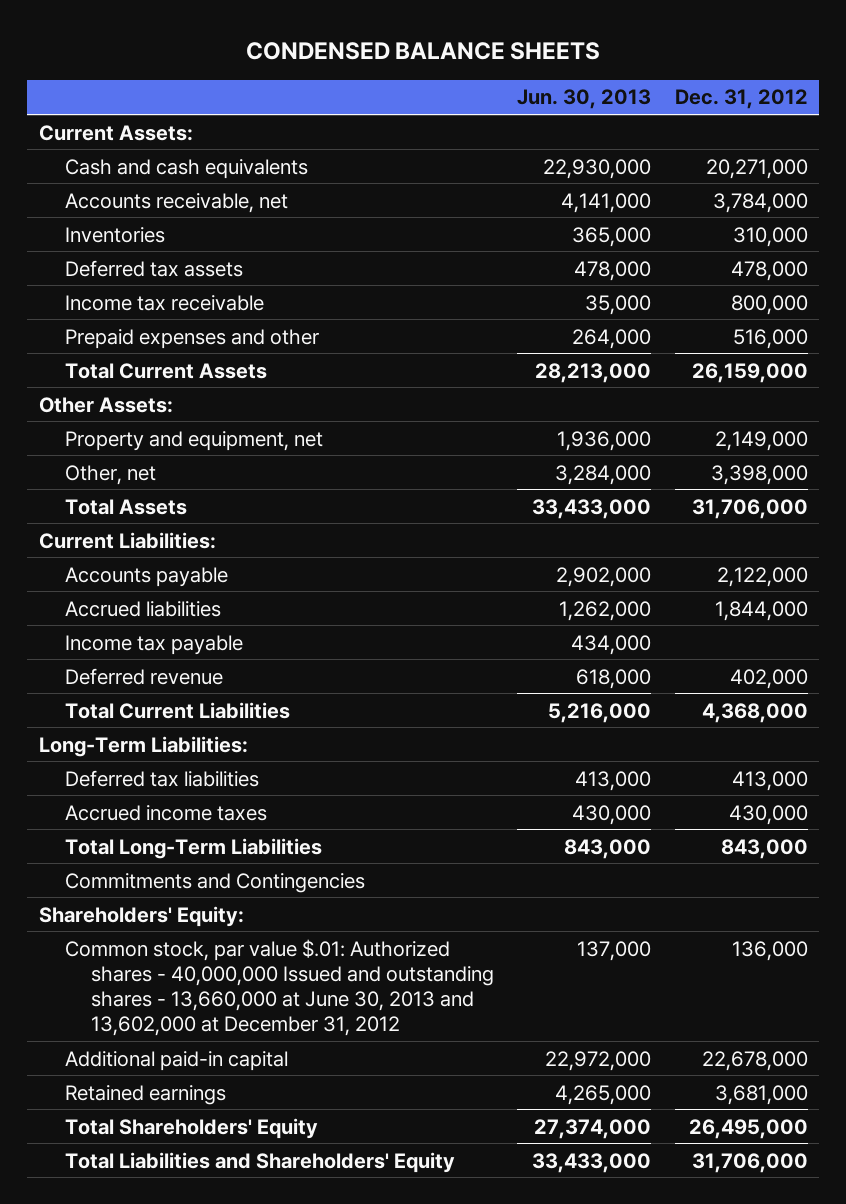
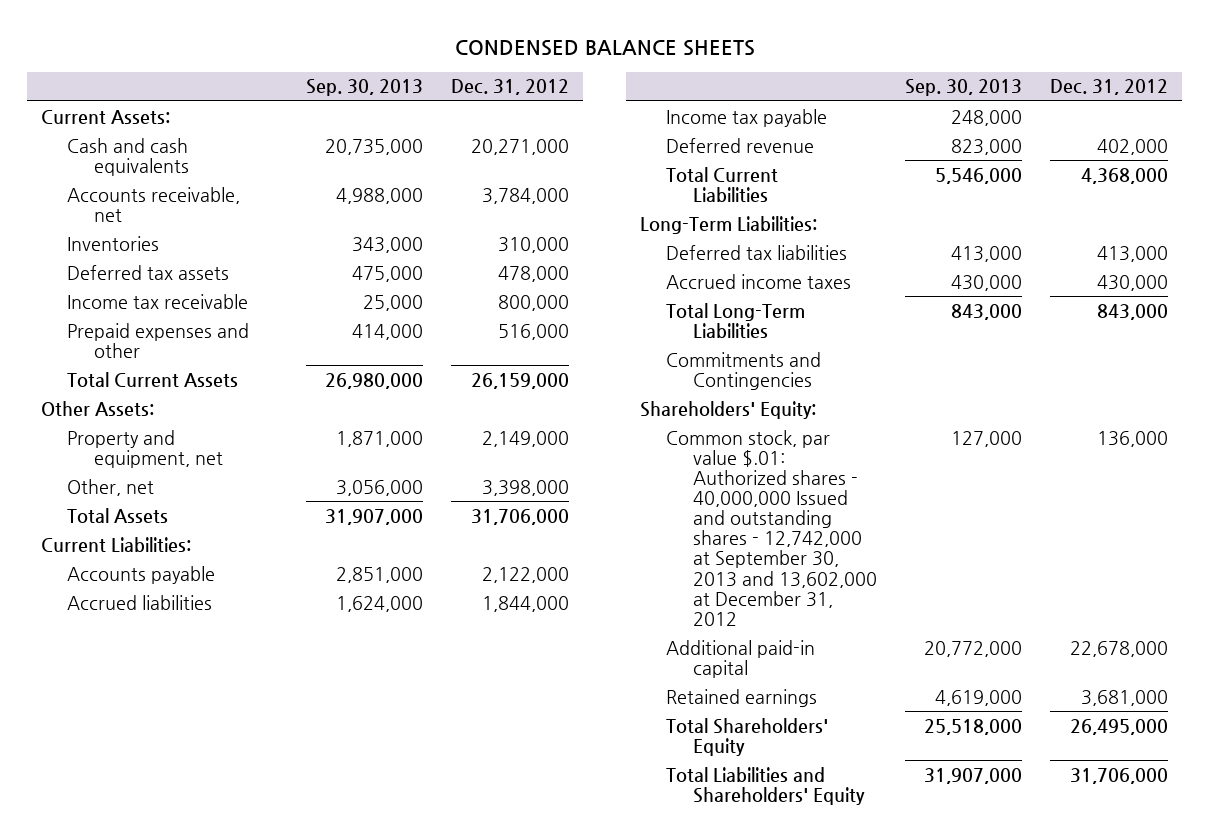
- | Jun. 30, 2013 | Dec. 31, 2012
+ | Sep. 30, 2013 | Dec. 31, 2012
- Common stock, par value $.01: Authorized shares - 40,000,000 Issued and outstanding shares - 13,660,000 at June 30, 2013 and 13,602,000 at December 31, 2012 | 137,000 | 136,000
+ Common stock, par value $.01: Authorized shares - 40,000,000 Issued and outstanding shares - 12,742,000 at September 30, 2013 and 13,602,000 at December 31, 2012 | 127,000 | 136,000

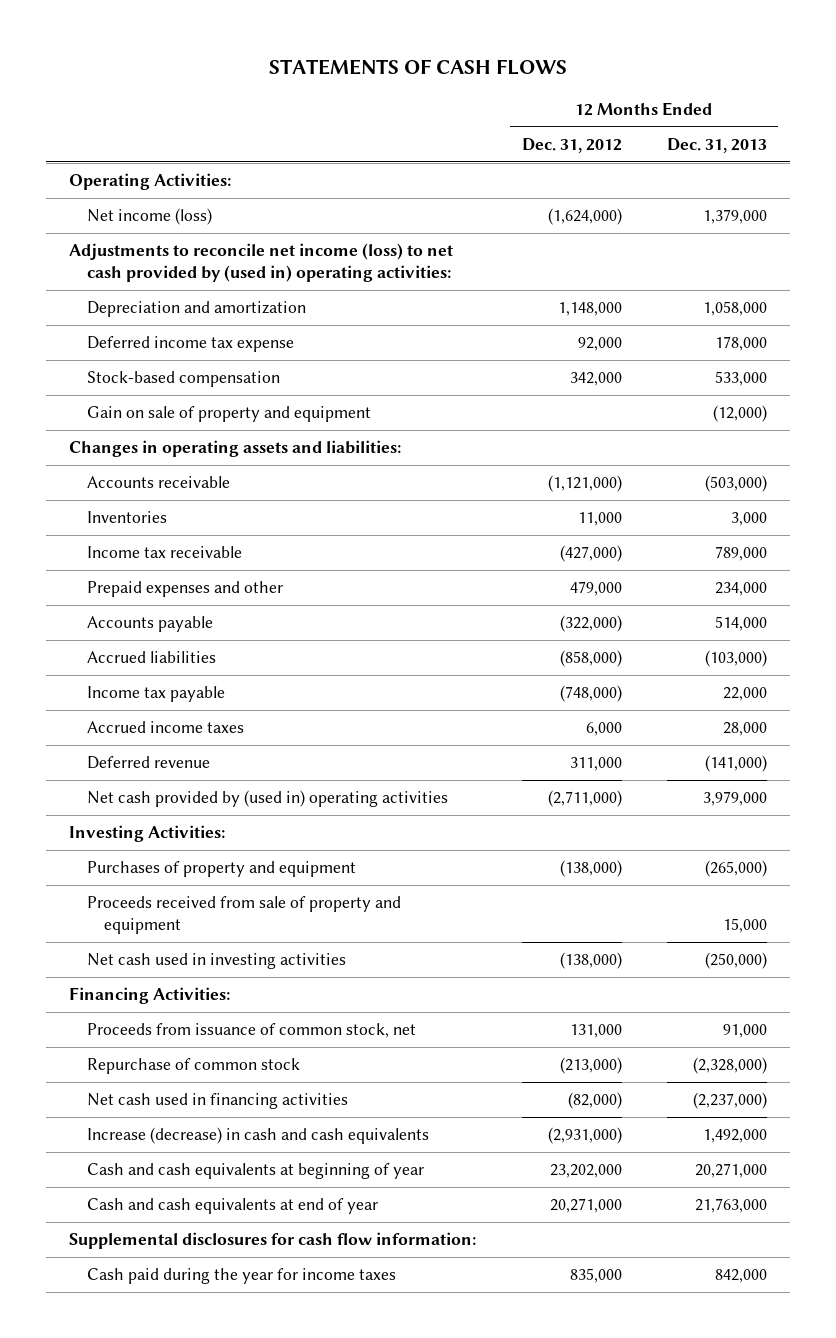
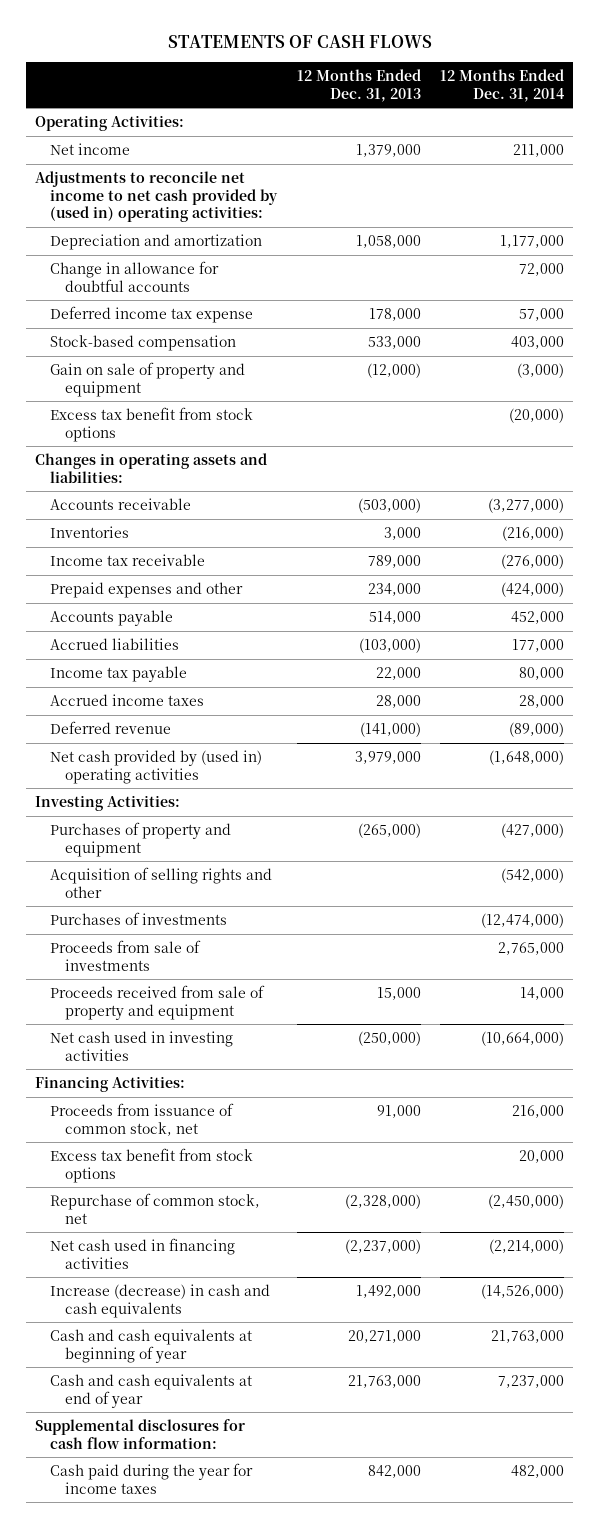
- | 12 Months Ended Dec. 31, 2012 | 12 Months Ended Dec. 31, 2013
+ | 12 Months Ended Dec. 31, 2013 | 12 Months Ended Dec. 31, 2014
- Net income (loss) | (1,624,000) | 1,379,000
- Adjustments to reconcile net income (loss) to net cash provided by (used in) operating activities:
+ Net income | 1,379,000 | 211,000
+ Adjustments to reconcile net income to net cash provided by (used in) operating activities:
+ Change in allowance for doubtful accounts | | 72,000
+ Excess tax benefit from stock options | | (20,000)
+ Acquisition of selling rights and other | | (542,000)
+ Purchases of investments | | (12,474,000)
+ Proceeds from sale of investments | | 2,765,000
- Repurchase of common stock | (213,000) | (2,328,000)
+ Excess tax benefit from stock options | | 20,000
+ Repurchase of common stock, net | (2,328,000) | (2,450,000)

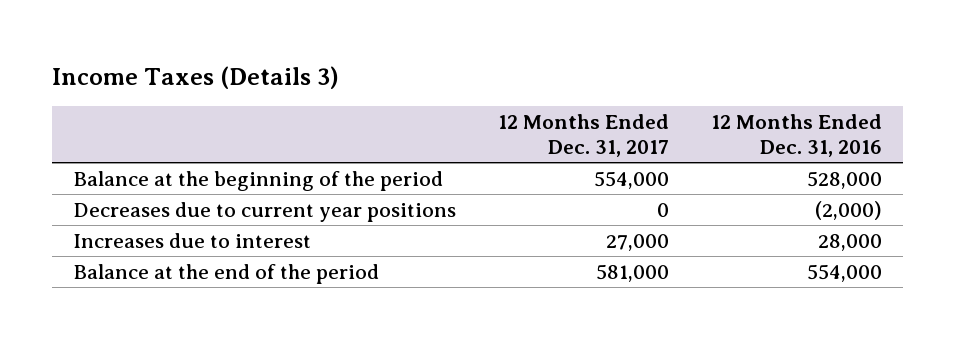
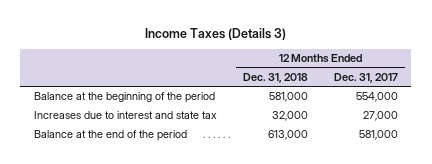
- | 12 Months Ended Dec. 31, 2017 | 12 Months Ended Dec. 31, 2016
+ | 12 Months Ended Dec. 31, 2018 | 12 Months Ended Dec. 31, 2017
- Decreases due to current year positions | 0 | (2,000)
- Increases due to interest | 27,000 | 28,000
+ Increases due to interest and state tax | 32,000 | 27,000

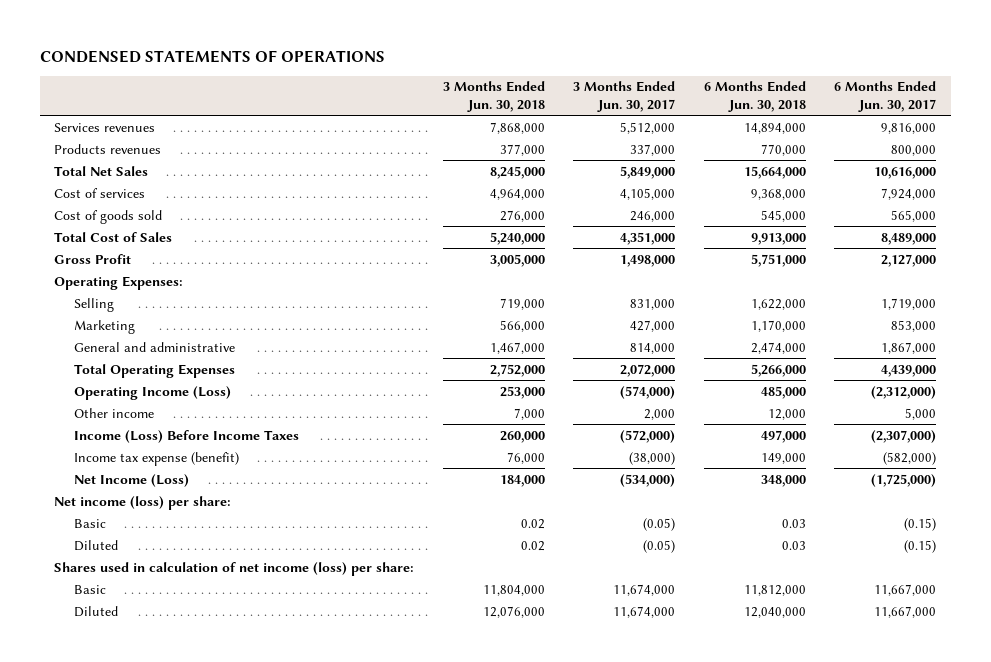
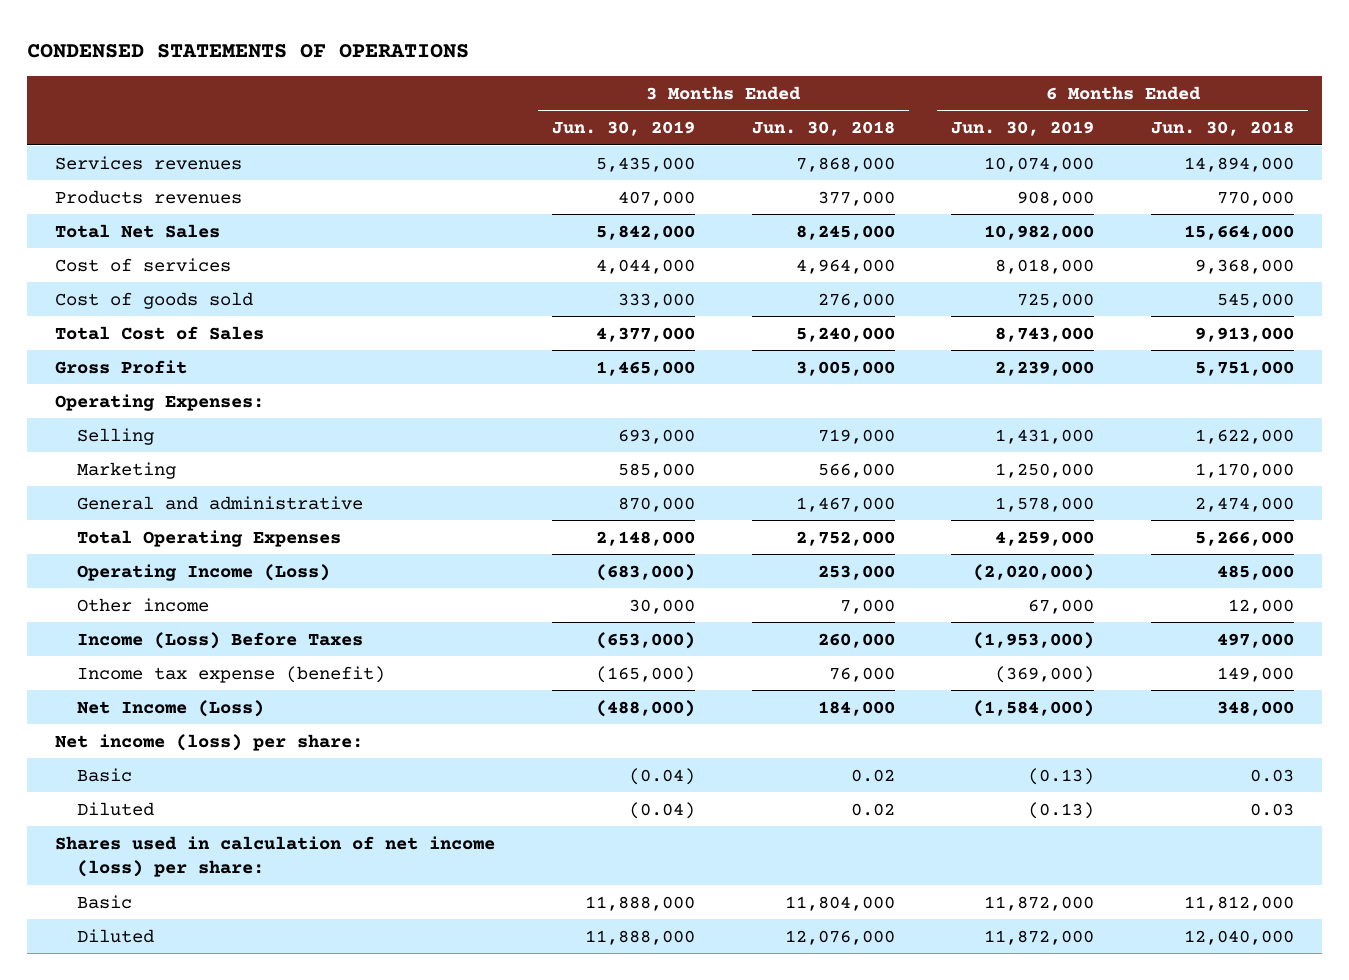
- | 3 Months Ended Jun. 30, 2018 | 3 Months Ended Jun. 30, 2017 | 6 Months Ended Jun. 30, 2018 | 6 Months Ended Jun. 30, 2017
+ | 3 Months Ended Jun. 30, 2019 | 3 Months Ended Jun. 30, 2018 | 6 Months Ended Jun. 30, 2019 | 6 Months Ended Jun. 30, 2018
- Income (Loss) Before Income Taxes | 260,000 | (572,000) | 497,000 | (2,307,000)
+ Income (Loss) Before Taxes | (653,000) | 260,000 | (1,953,000) | 497,000

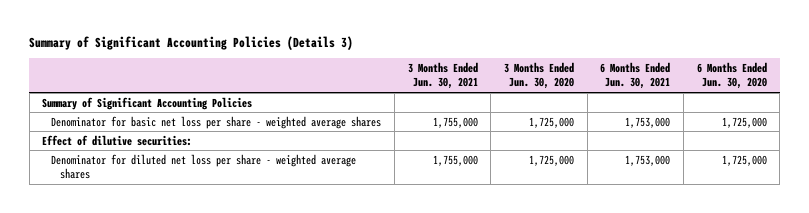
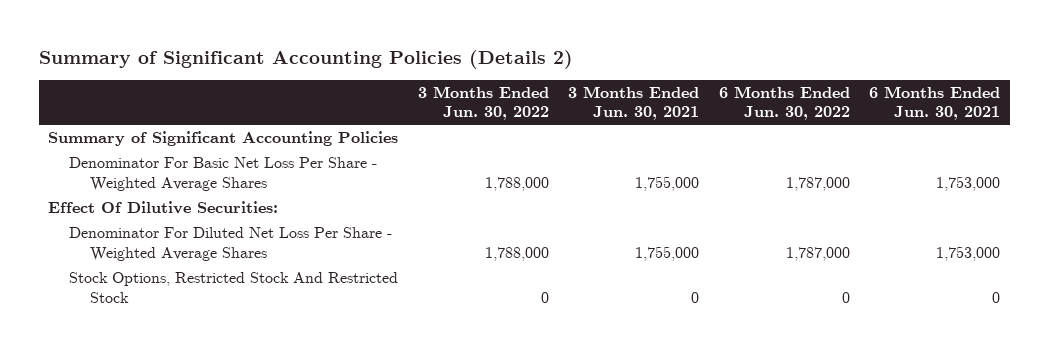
- Summary of Significant Accounting Policies (Details 3)
+ Summary of Significant Accounting Policies (Details 2)
- | 3 Months Ended Jun. 30, 2021 | 3 Months Ended Jun. 30, 2020 | 6 Months Ended Jun. 30, 2021 | 6 Months Ended Jun. 30, 2020
+ | 3 Months Ended Jun. 30, 2022 | 3 Months Ended Jun. 30, 2021 | 6 Months Ended Jun. 30, 2022 | 6 Months Ended Jun. 30, 2021
- Denominator for basic net loss per share - weighted average shares | 1,755,000 | 1,725,000 | 1,753,000 | 1,725,000
- Effect of dilutive securities:
- Denominator for diluted net loss per share - weighted average shares | 1,755,000 | 1,725,000 | 1,753,000 | 1,725,000
+ Denominator For Basic Net Loss Per Share - Weighted Average Shares | 1,788,000 | 1,755,000 | 1,787,000 | 1,753,000
+ Effect Of Dilutive Securities:
+ Denominator For Diluted Net Loss Per Share - Weighted Average Shares | 1,788,000 | 1,755,000 | 1,787,000 | 1,753,000
+ Stock Options, Restricted Stock And Restricted Stock | 0 | 0 | 0 | 0

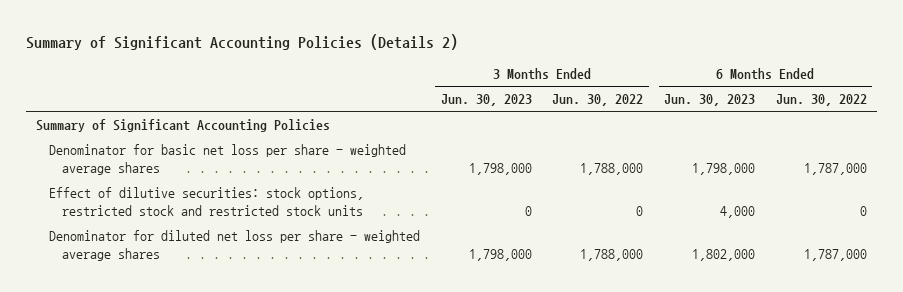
- | 3 Months Ended Jun. 30, 2022 | 3 Months Ended Jun. 30, 2021 | 6 Months Ended Jun. 30, 2022 | 6 Months Ended Jun. 30, 2021
+ | 3 Months Ended Jun. 30, 2023 | 3 Months Ended Jun. 30, 2022 | 6 Months Ended Jun. 30, 2023 | 6 Months Ended Jun. 30, 2022
- Denominator For Basic Net Loss Per Share - Weighted Average Shares | 1,788,000 | 1,755,000 | 1,787,000 | 1,753,000
- Effect Of Dilutive Securities:
- Denominator For Diluted Net Loss Per Share - Weighted Average Shares | 1,788,000 | 1,755,000 | 1,787,000 | 1,753,000
- Stock Options, Restricted Stock And Restricted Stock | 0 | 0 | 0 | 0
+ Denominator for basic net loss per share - weighted average shares | 1,798,000 | 1,788,000 | 1,798,000 | 1,787,000
+ Effect of dilutive securities: stock options, restricted stock and restricted stock units | 0 | 0 | 4,000 | 0
+ Denominator for diluted net loss per share - weighted average shares | 1,798,000 | 1,788,000 | 1,802,000 | 1,787,000

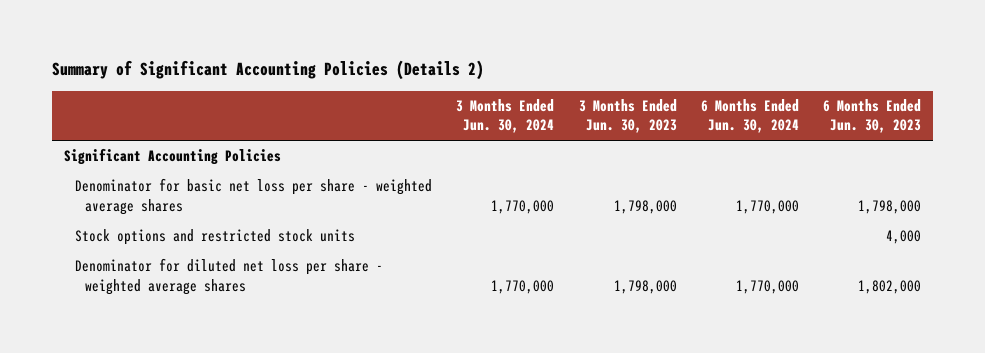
- | 3 Months Ended Jun. 30, 2023 | 3 Months Ended Jun. 30, 2022 | 6 Months Ended Jun. 30, 2023 | 6 Months Ended Jun. 30, 2022
+ | 3 Months Ended Jun. 30, 2024 | 3 Months Ended Jun. 30, 2023 | 6 Months Ended Jun. 30, 2024 | 6 Months Ended Jun. 30, 2023
- Summary of Significant Accounting Policies
+ Significant Accounting Policies
- Effect of dilutive securities: stock options, restricted stock and restricted stock units | 0 | 0 | 4,000 | 0
+ Stock options and restricted stock units | | | | 4,000

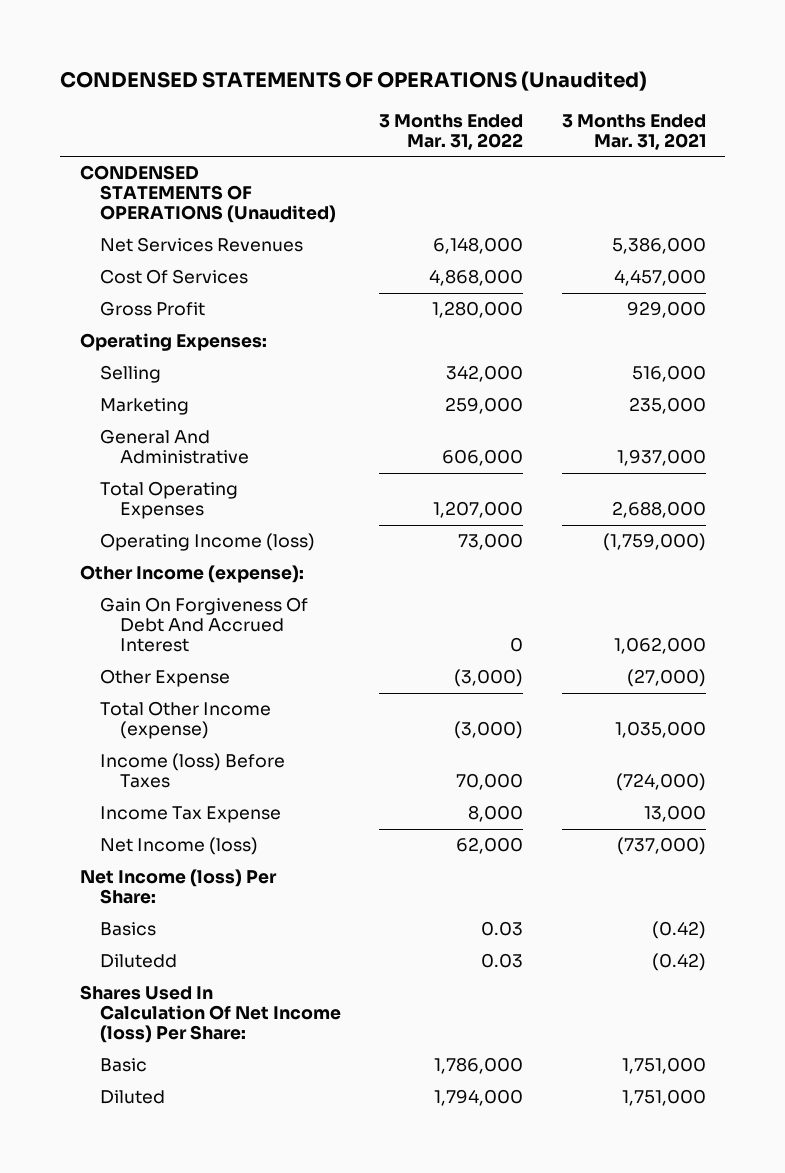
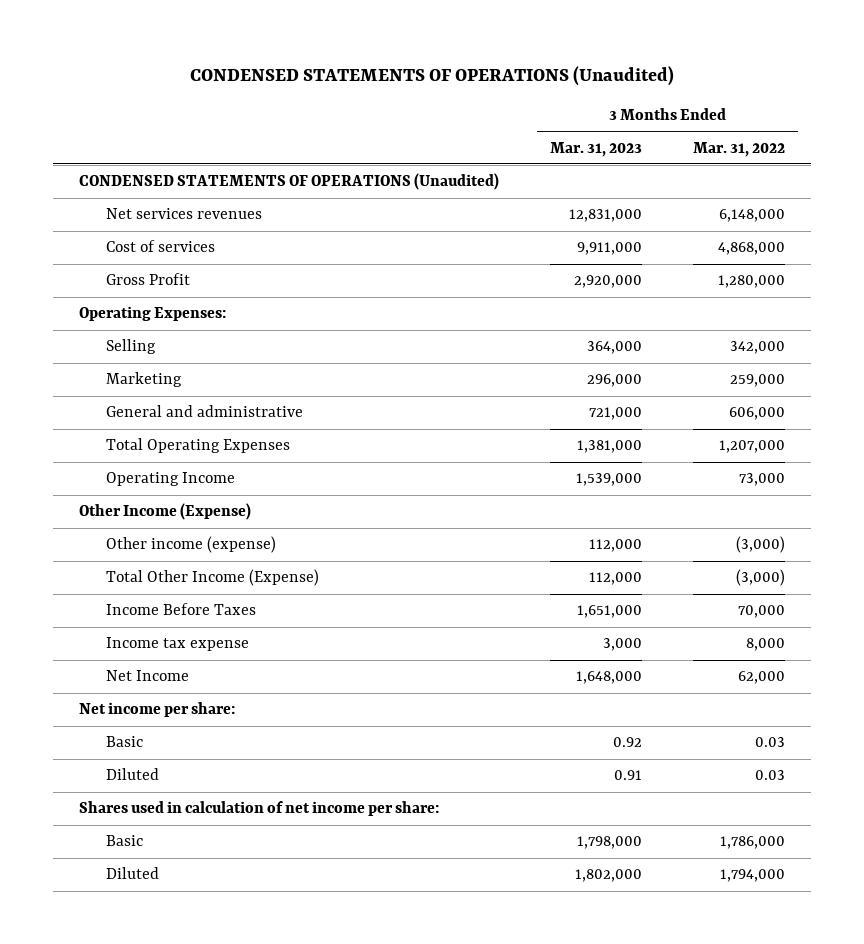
- | 3 Months Ended Mar. 31, 2022 | 3 Months Ended Mar. 31, 2021
+ | 3 Months Ended Mar. 31, 2023 | 3 Months Ended Mar. 31, 2022
- Net Services Revenues | 6,148,000 | 5,386,000
- Cost Of Services | 4,868,000 | 4,457,000
+ Net services revenues | 12,831,000 | 6,148,000
+ Cost of services | 9,911,000 | 4,868,000
- General And Administrative | 606,000 | 1,937,000
+ General and administrative | 721,000 | 606,000
- Operating Income (loss) | 73,000 | (1,759,000)
- Other Income (expense):
- Gain On Forgiveness Of Debt And Accrued Interest | 0 | 1,062,000
- Other Expense | (3,000) | (27,000)
- Total Other Income (expense) | (3,000) | 1,035,000
- Income (loss) Before Taxes | 70,000 | (724,000)
- Income Tax Expense | 8,000 | 13,000
- Net Income (loss) | 62,000 | (737,000)
- Net Income (loss) Per Share:
- Basics | 0.03 | (0.42)
- Dilutedd | 0.03 | (0.42)
- Shares Used In Calculation Of Net Income (loss) Per Share:
+ Operating Income | 1,539,000 | 73,000
+ Other Income (Expense)
+ Other income (expense) | 112,000 | (3,000)
+ Total Other Income (Expense) | 112,000 | (3,000)
+ Income Before Taxes | 1,651,000 | 70,000
+ Income tax expense | 3,000 | 8,000
+ Net Income | 1,648,000 | 62,000
+ Net income per share:
+ Basic | 0.92 | 0.03
+ Diluted | 0.91 | 0.03
+ Shares used in calculation of net income per share:

